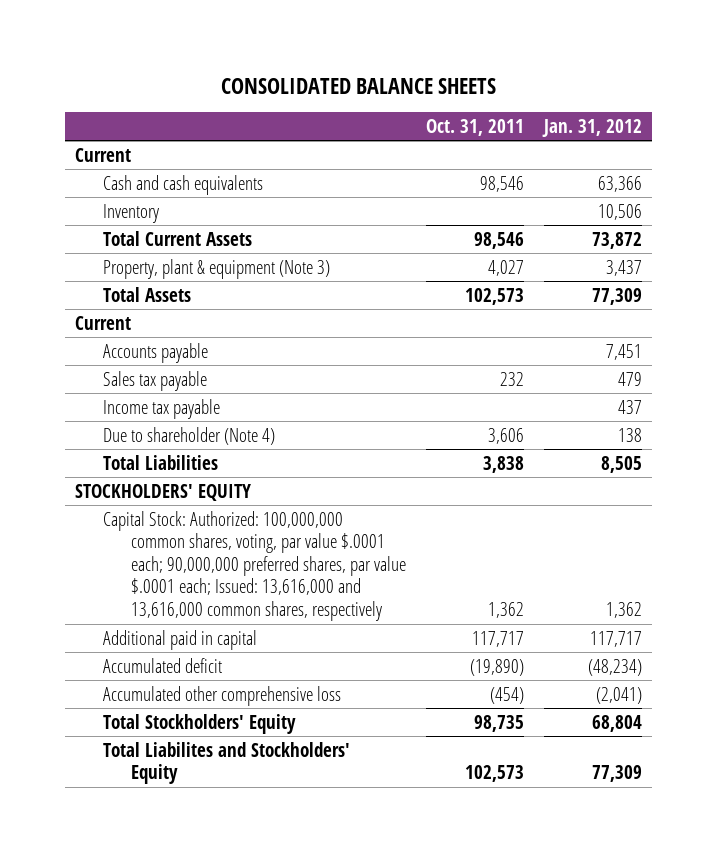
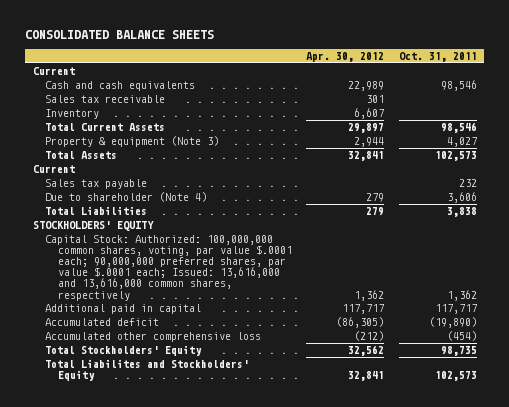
- | Oct. 31, 2011 | Jan. 31, 2012
+ | Apr. 30, 2012 | Oct. 31, 2011
+ Sales tax receivable | 301 |
- Property, plant & equipment (Note 3) | 4,027 | 3,437
+ Property & equipment (Note 3) | 2,944 | 4,027
- Accounts payable | | 7,451
- Income tax payable | | 437

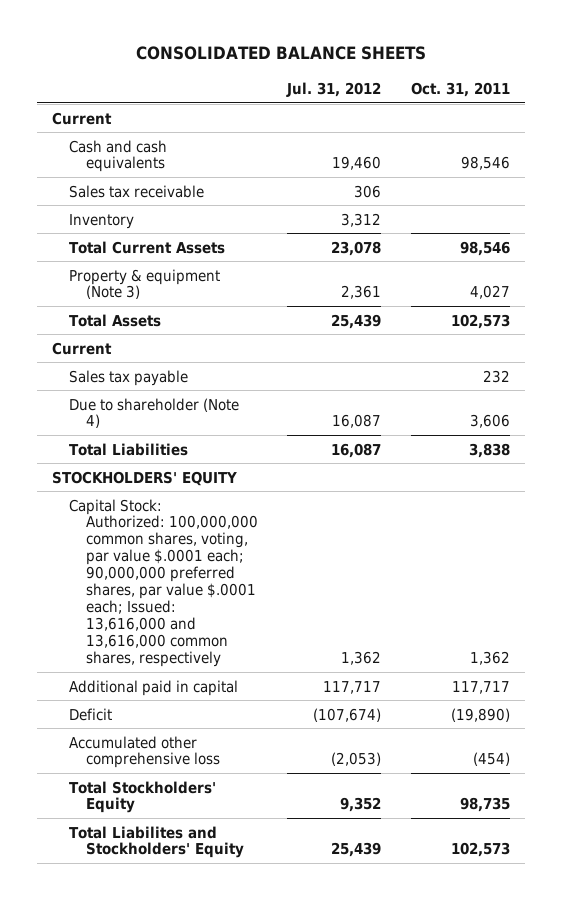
- | Apr. 30, 2012 | Oct. 31, 2011
+ | Jul. 31, 2012 | Oct. 31, 2011
- Accumulated deficit | (86,305) | (19,890)
+ Deficit | (107,674) | (19,890)

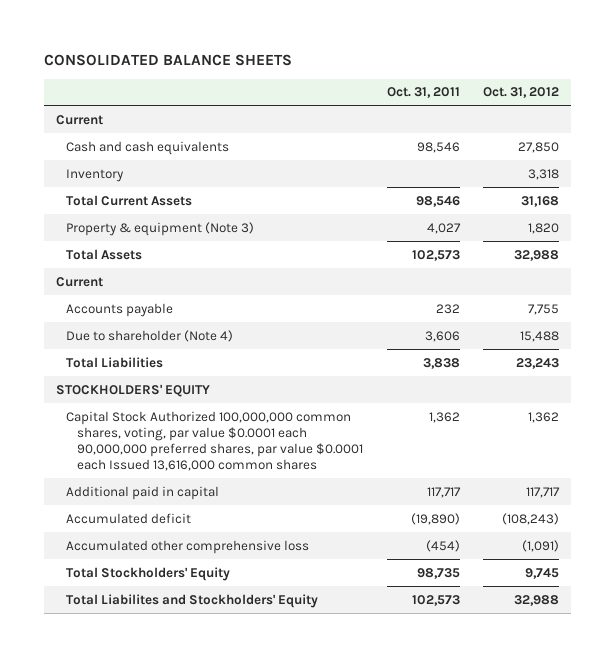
- | Jul. 31, 2012 | Oct. 31, 2011
+ | Oct. 31, 2011 | Oct. 31, 2012
- Sales tax receivable | 306 |
- Sales tax payable | | 232
+ Accounts payable | 232 | 7,755
- Capital Stock: Authorized: 100,000,000 common shares, voting, par value $.0001 each; 90,000,000 preferred shares, par value $.0001 each; Issued: 13,616,000 and 13,616,000 common shares, respectively | 1,362 | 1,362
+ Capital Stock Authorized 100,000,000 common shares, voting, par value $0.0001 each 90,000,000 preferred shares, par value $0.0001 each Issued 13,616,000 common shares | 1,362 | 1,362
- Deficit | (107,674) | (19,890)
+ Accumulated deficit | (19,890) | (108,243)

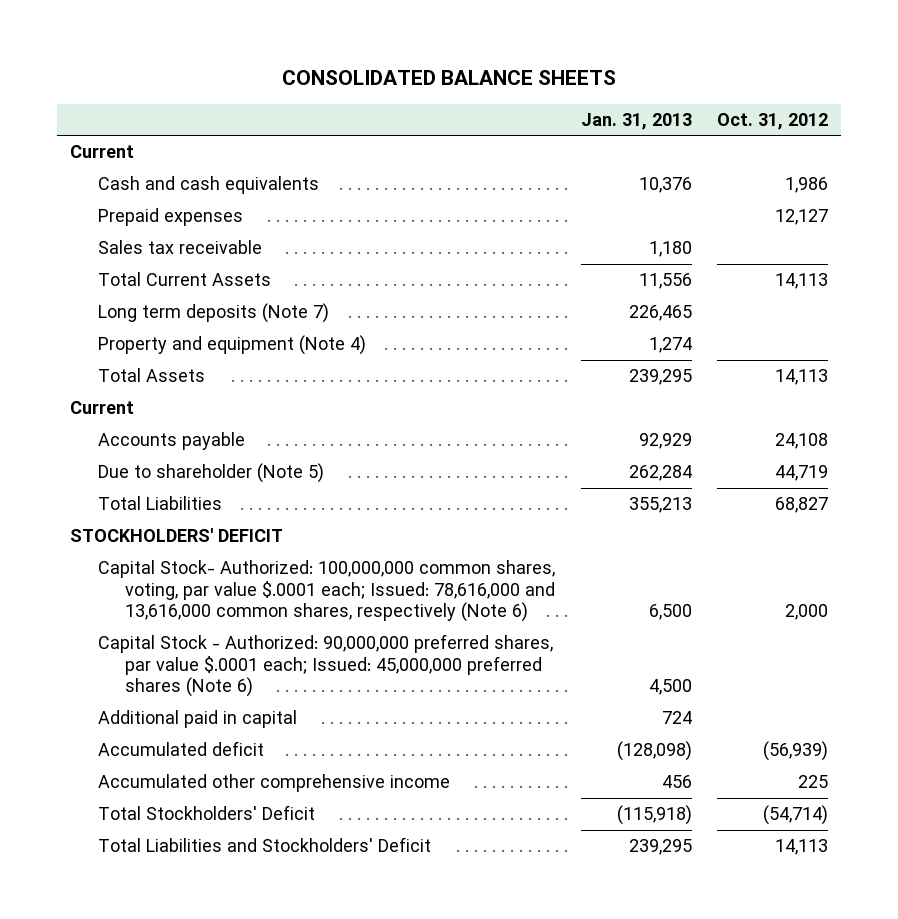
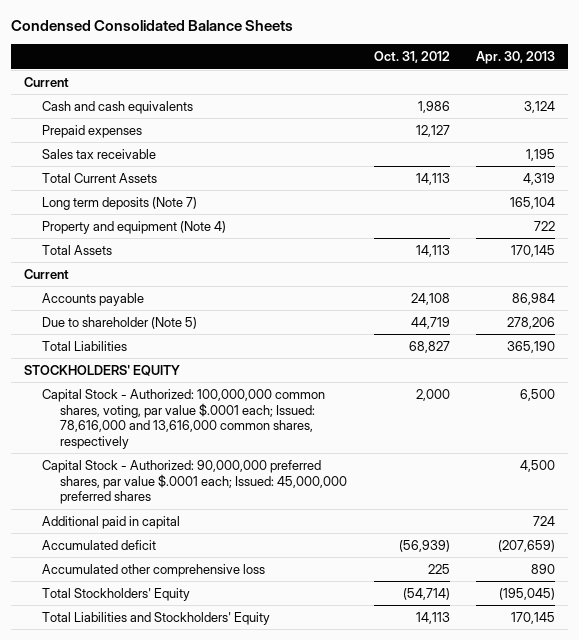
- CONSOLIDATED BALANCE SHEETS
+ Condensed Consolidated Balance Sheets
- | Jan. 31, 2013 | Oct. 31, 2012
+ | Oct. 31, 2012 | Apr. 30, 2013
- STOCKHOLDERS' DEFICIT
- Capital Stock- Authorized: 100,000,000 common shares, voting, par value $.0001 each; Issued: 78,616,000 and 13,616,000 common shares, respectively (Note 6) | 6,500 | 2,000
- Capital Stock - Authorized: 90,000,000 preferred shares, par value $.0001 each; Issued: 45,000,000 preferred shares (Note 6) | 4,500 |
+ STOCKHOLDERS' EQUITY
+ Capital Stock - Authorized: 100,000,000 common shares, voting, par value $.0001 each; Issued: 78,616,000 and 13,616,000 common shares, respectively | 2,000 | 6,500
+ Capital Stock - Authorized: 90,000,000 preferred shares, par value $.0001 each; Issued: 45,000,000 preferred shares | | 4,500
- Accumulated other comprehensive income | 456 | 225
- Total Stockholders' Deficit | (115,918) | (54,714)
- Total Liabilities and Stockholders' Deficit | 239,295 | 14,113
+ Accumulated other comprehensive loss | 225 | 890
+ Total Stockholders' Equity | (54,714) | (195,045)
+ Total Liabilities and Stockholders' Equity | 14,113 | 170,145

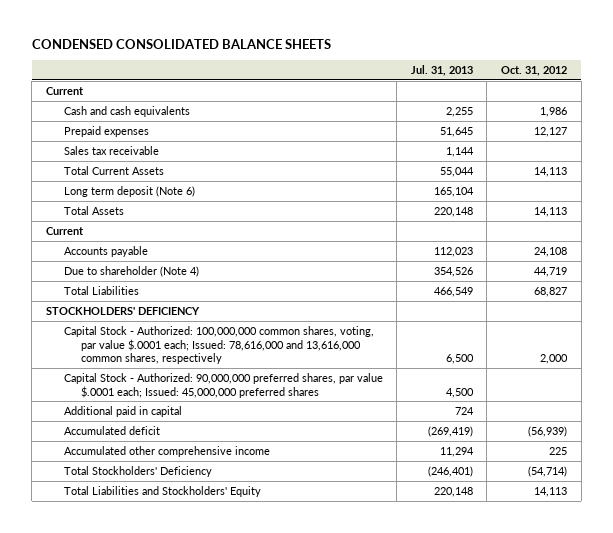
- Condensed Consolidated Balance Sheets
+ CONDENSED CONSOLIDATED BALANCE SHEETS
- | Oct. 31, 2012 | Apr. 30, 2013
+ | Jul. 31, 2013 | Oct. 31, 2012
- Long term deposits (Note 7) | | 165,104
- Property and equipment (Note 4) | | 722
+ Long term deposit (Note 6) | 165,104 |
- Due to shareholder (Note 5) | 44,719 | 278,206
+ Due to shareholder (Note 4) | 354,526 | 44,719
- STOCKHOLDERS' EQUITY
+ STOCKHOLDERS' DEFICIENCY
- Accumulated other comprehensive loss | 225 | 890
- Total Stockholders' Equity | (54,714) | (195,045)
+ Accumulated other comprehensive income | 11,294 | 225
+ Total Stockholders' Deficiency | (246,401) | (54,714)

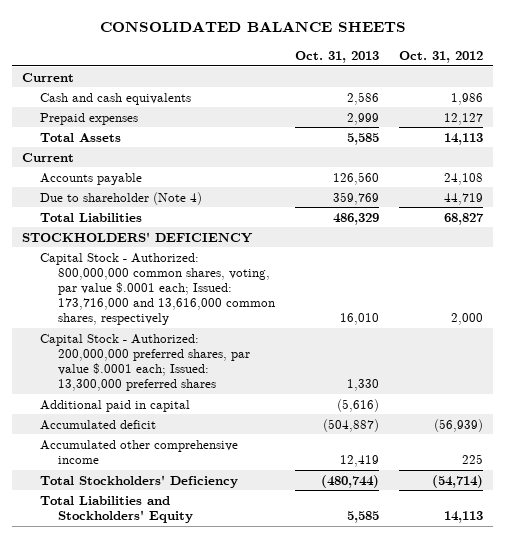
- CONDENSED CONSOLIDATED BALANCE SHEETS
+ CONSOLIDATED BALANCE SHEETS
- | Jul. 31, 2013 | Oct. 31, 2012
+ | Oct. 31, 2013 | Oct. 31, 2012
- Sales tax receivable | 1,144 |
- Total Current Assets | 55,044 | 14,113
- Long term deposit (Note 6) | 165,104 |
- Capital Stock - Authorized: 100,000,000 common shares, voting, par value $.0001 each; Issued: 78,616,000 and 13,616,000 common shares, respectively | 6,500 | 2,000
- Capital Stock - Authorized: 90,000,000 preferred shares, par value $.0001 each; Issued: 45,000,000 preferred shares | 4,500 |
+ Capital Stock - Authorized: 800,000,000 common shares, voting, par value $.0001 each; Issued: 173,716,000 and 13,616,000 common shares, respectively | 16,010 | 2,000
+ Capital Stock - Authorized: 200,000,000 preferred shares, par value $.0001 each; Issued: 13,300,000 preferred shares | 1,330 |

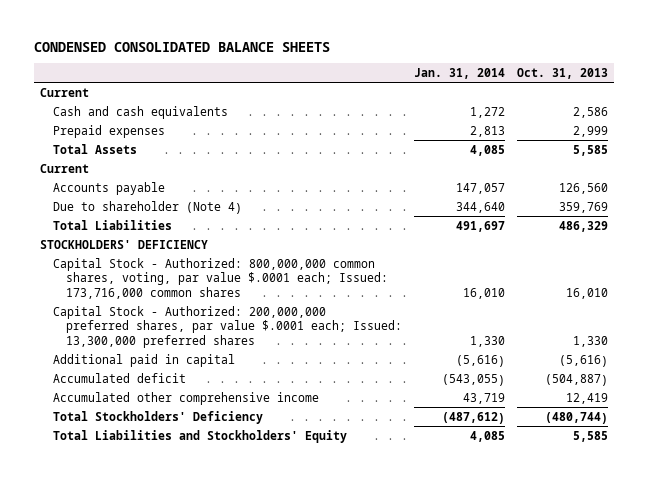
- CONSOLIDATED BALANCE SHEETS
+ CONDENSED CONSOLIDATED BALANCE SHEETS
- | Oct. 31, 2013 | Oct. 31, 2012
+ | Jan. 31, 2014 | Oct. 31, 2013
- Capital Stock - Authorized: 800,000,000 common shares, voting, par value $.0001 each; Issued: 173,716,000 and 13,616,000 common shares, respectively | 16,010 | 2,000
+ Capital Stock - Authorized: 800,000,000 common shares, voting, par value $.0001 each; Issued: 173,716,000 common shares | 16,010 | 16,010

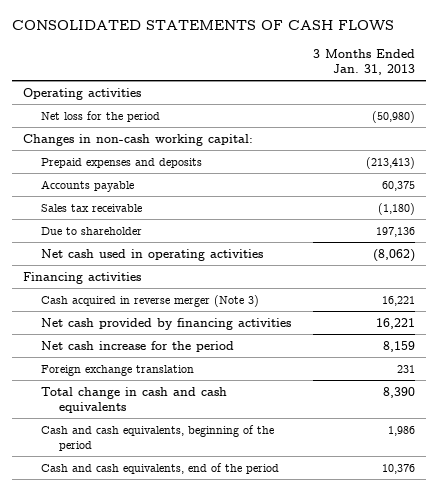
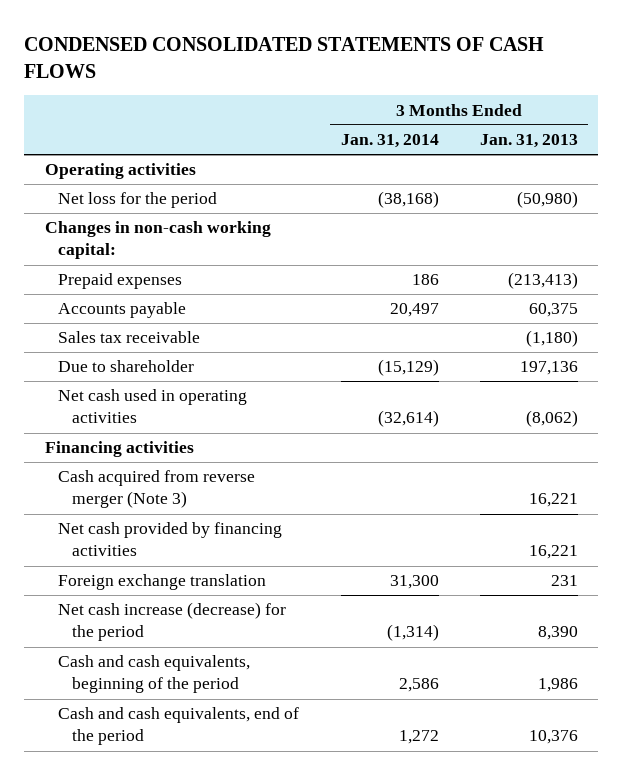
- CONSOLIDATED STATEMENTS OF CASH FLOWS
+ CONDENSED CONSOLIDATED STATEMENTS OF CASH FLOWS
- | 3 Months Ended Jan. 31, 2013
+ | 3 Months Ended Jan. 31, 2014 | 3 Months Ended Jan. 31, 2013
- Prepaid expenses and deposits | (213,413)
+ Prepaid expenses | 186 | (213,413)
- Cash acquired in reverse merger (Note 3) | 16,221
+ Cash acquired from reverse merger (Note 3) | | 16,221
- Net cash increase for the period | 8,159
- Total change in cash and cash equivalents | 8,390
+ Net cash increase (decrease) for the period | (1,314) | 8,390

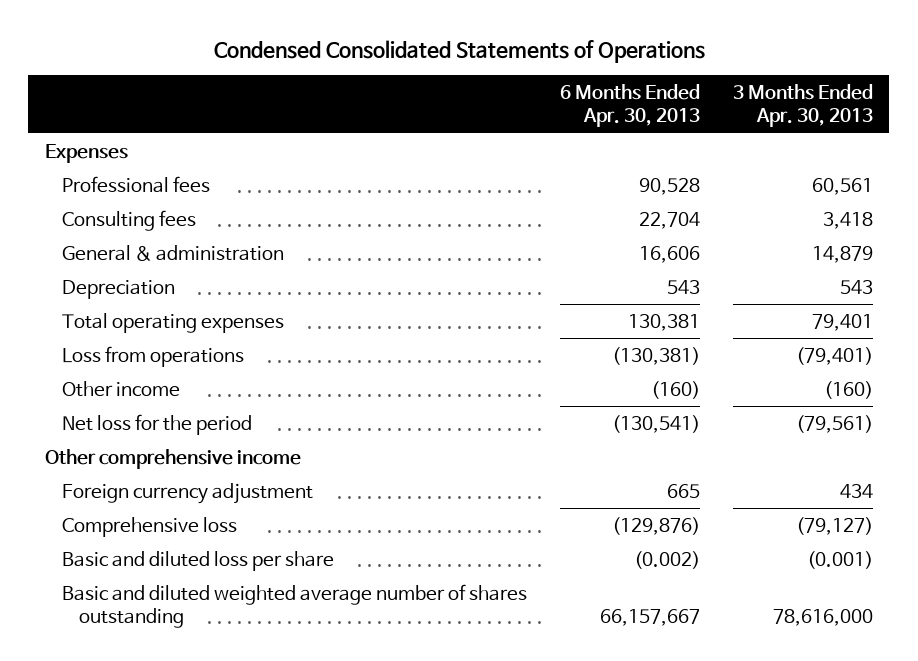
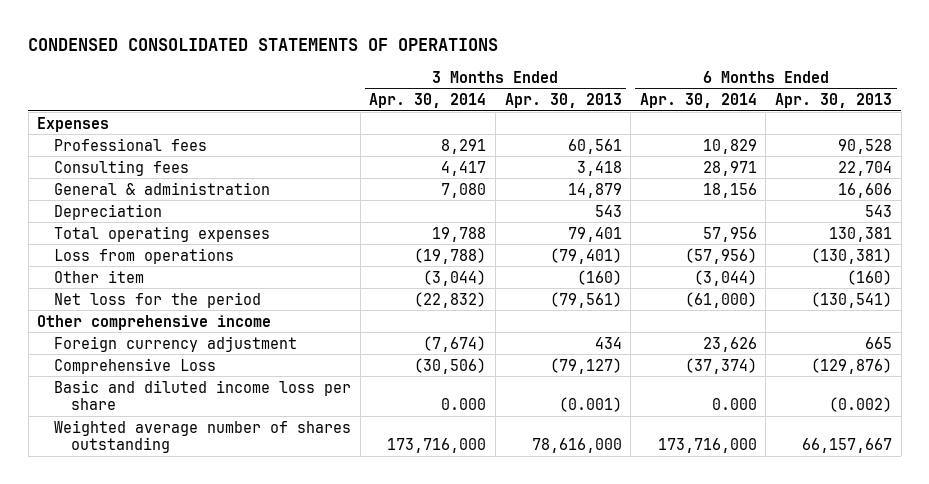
- Condensed Consolidated Statements of Operations
+ CONDENSED CONSOLIDATED STATEMENTS OF OPERATIONS
- | 6 Months Ended Apr. 30, 2013 | 3 Months Ended Apr. 30, 2013
+ | 3 Months Ended Apr. 30, 2014 | 3 Months Ended Apr. 30, 2013 | 6 Months Ended Apr. 30, 2014 | 6 Months Ended Apr. 30, 2013
- Other income | (160) | (160)
+ Other item | (3,044) | (160) | (3,044) | (160)
- Comprehensive loss | (129,876) | (79,127)
- Basic and diluted loss per share | (0.002) | (0.001)
- Basic and diluted weighted average number of shares outstanding | 66,157,667 | 78,616,000
+ Comprehensive Loss | (30,506) | (79,127) | (37,374) | (129,876)
+ Basic and diluted income loss per share | 0.000 | (0.001) | 0.000 | (0.002)
+ Weighted average number of shares outstanding | 173,716,000 | 78,616,000 | 173,716,000 | 66,157,667

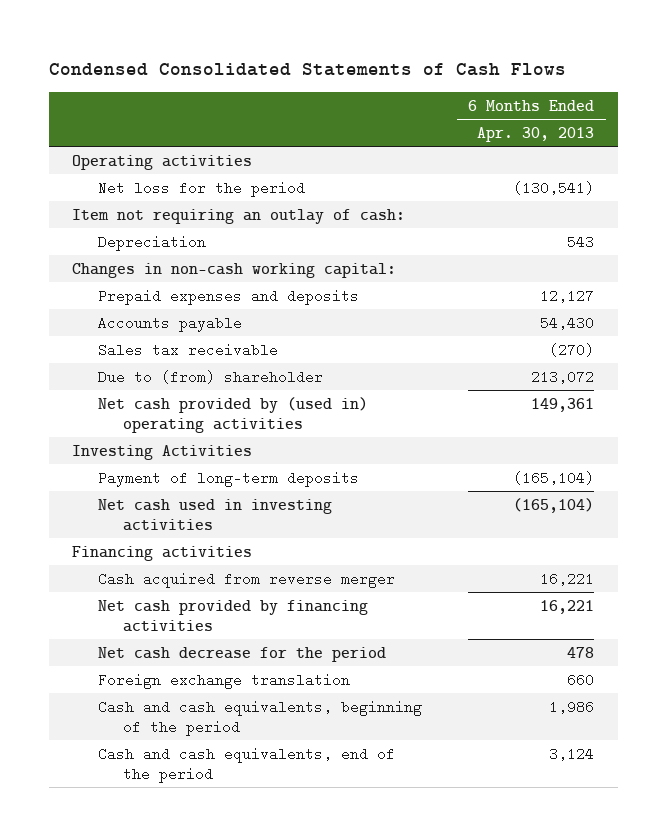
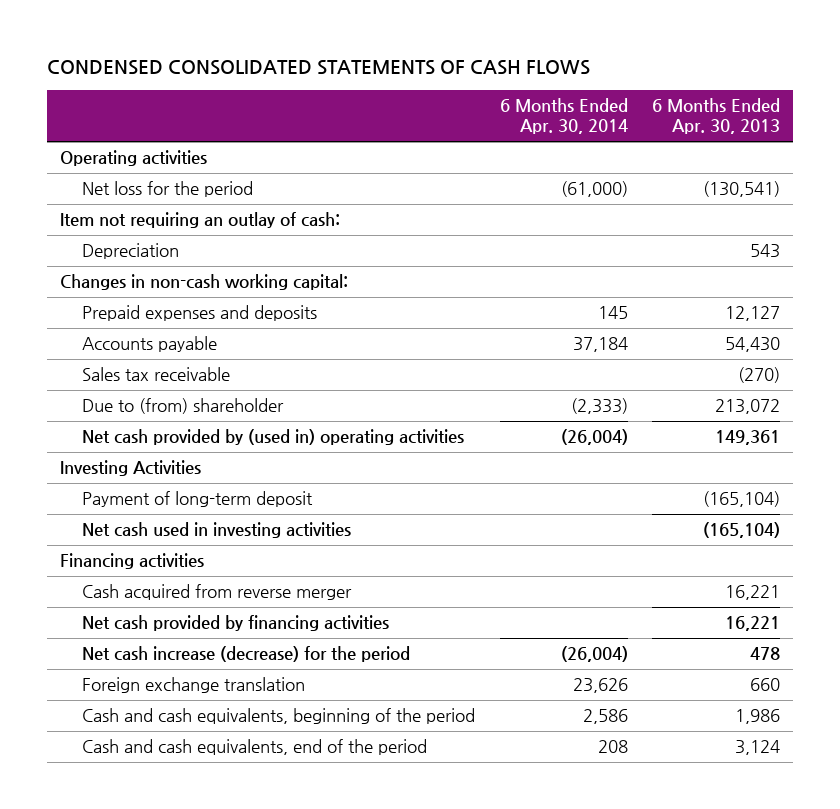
- Condensed Consolidated Statements of Cash Flows
+ CONDENSED CONSOLIDATED STATEMENTS OF CASH FLOWS
- | 6 Months Ended Apr. 30, 2013
+ | 6 Months Ended Apr. 30, 2014 | 6 Months Ended Apr. 30, 2013
- Payment of long-term deposits | (165,104)
+ Payment of long-term deposit | | (165,104)
- Net cash decrease for the period | 478
+ Net cash increase (decrease) for the period | (26,004) | 478

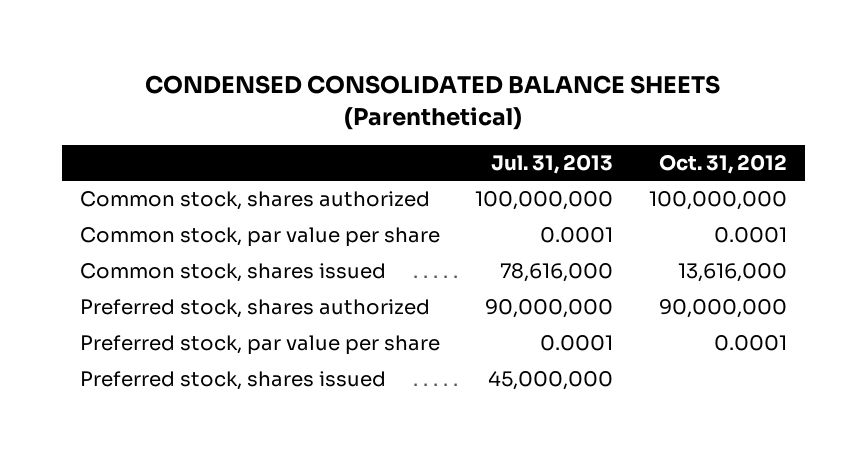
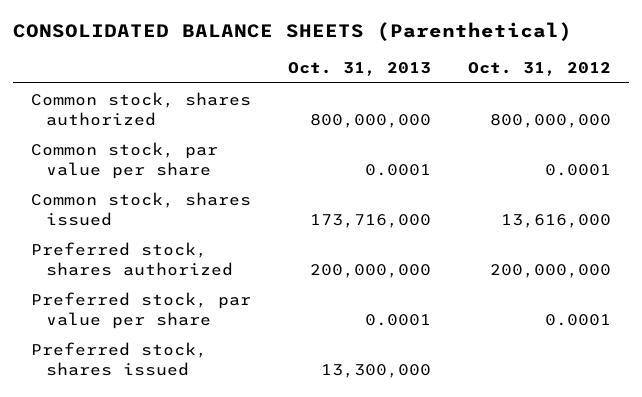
- CONDENSED CONSOLIDATED BALANCE SHEETS (Parenthetical)
+ CONSOLIDATED BALANCE SHEETS (Parenthetical)
- | Jul. 31, 2013 | Oct. 31, 2012
+ | Oct. 31, 2013 | Oct. 31, 2012
- Common stock, shares authorized | 100,000,000 | 100,000,000
+ Common stock, shares authorized | 800,000,000 | 800,000,000
- Preferred stock, shares authorized | 90,000,000 | 90,000,000
+ Preferred stock, shares authorized | 200,000,000 | 200,000,000

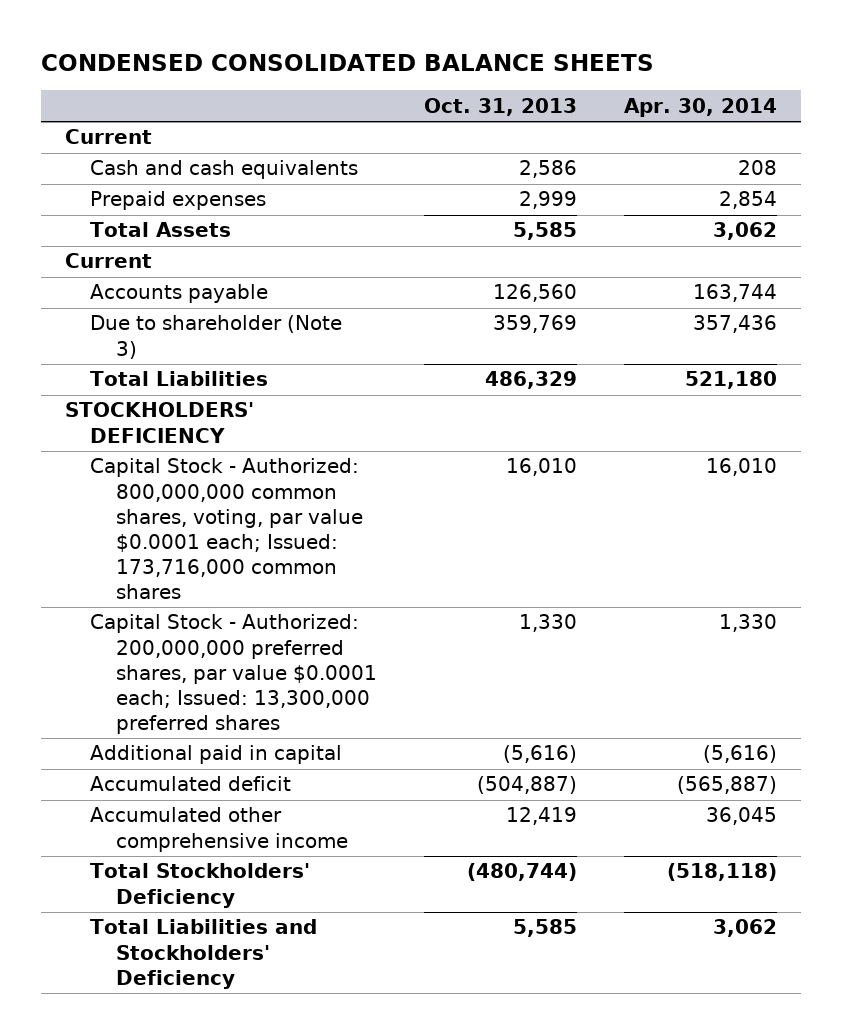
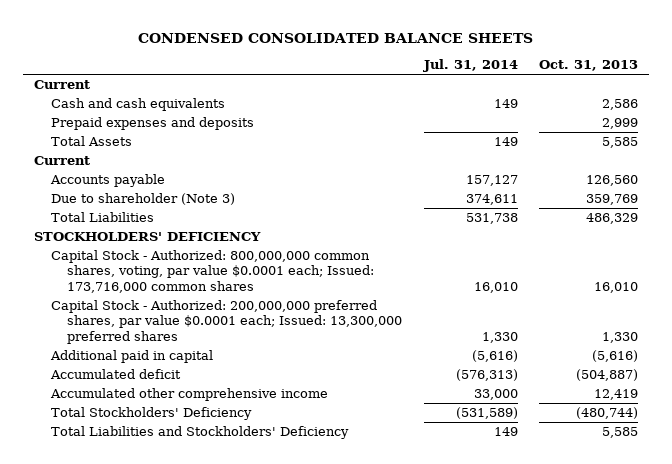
- | Oct. 31, 2013 | Apr. 30, 2014
+ | Jul. 31, 2014 | Oct. 31, 2013
- Prepaid expenses | 2,999 | 2,854
+ Prepaid expenses and deposits | | 2,999

